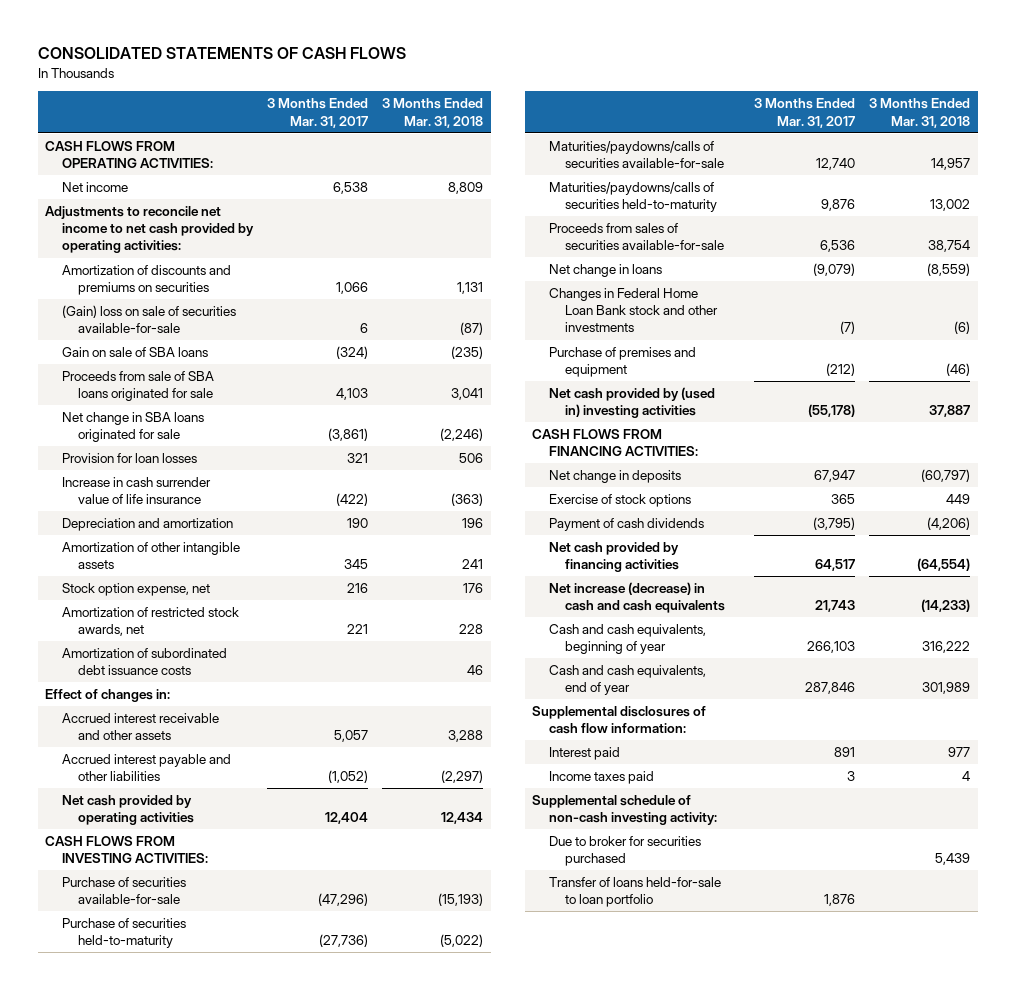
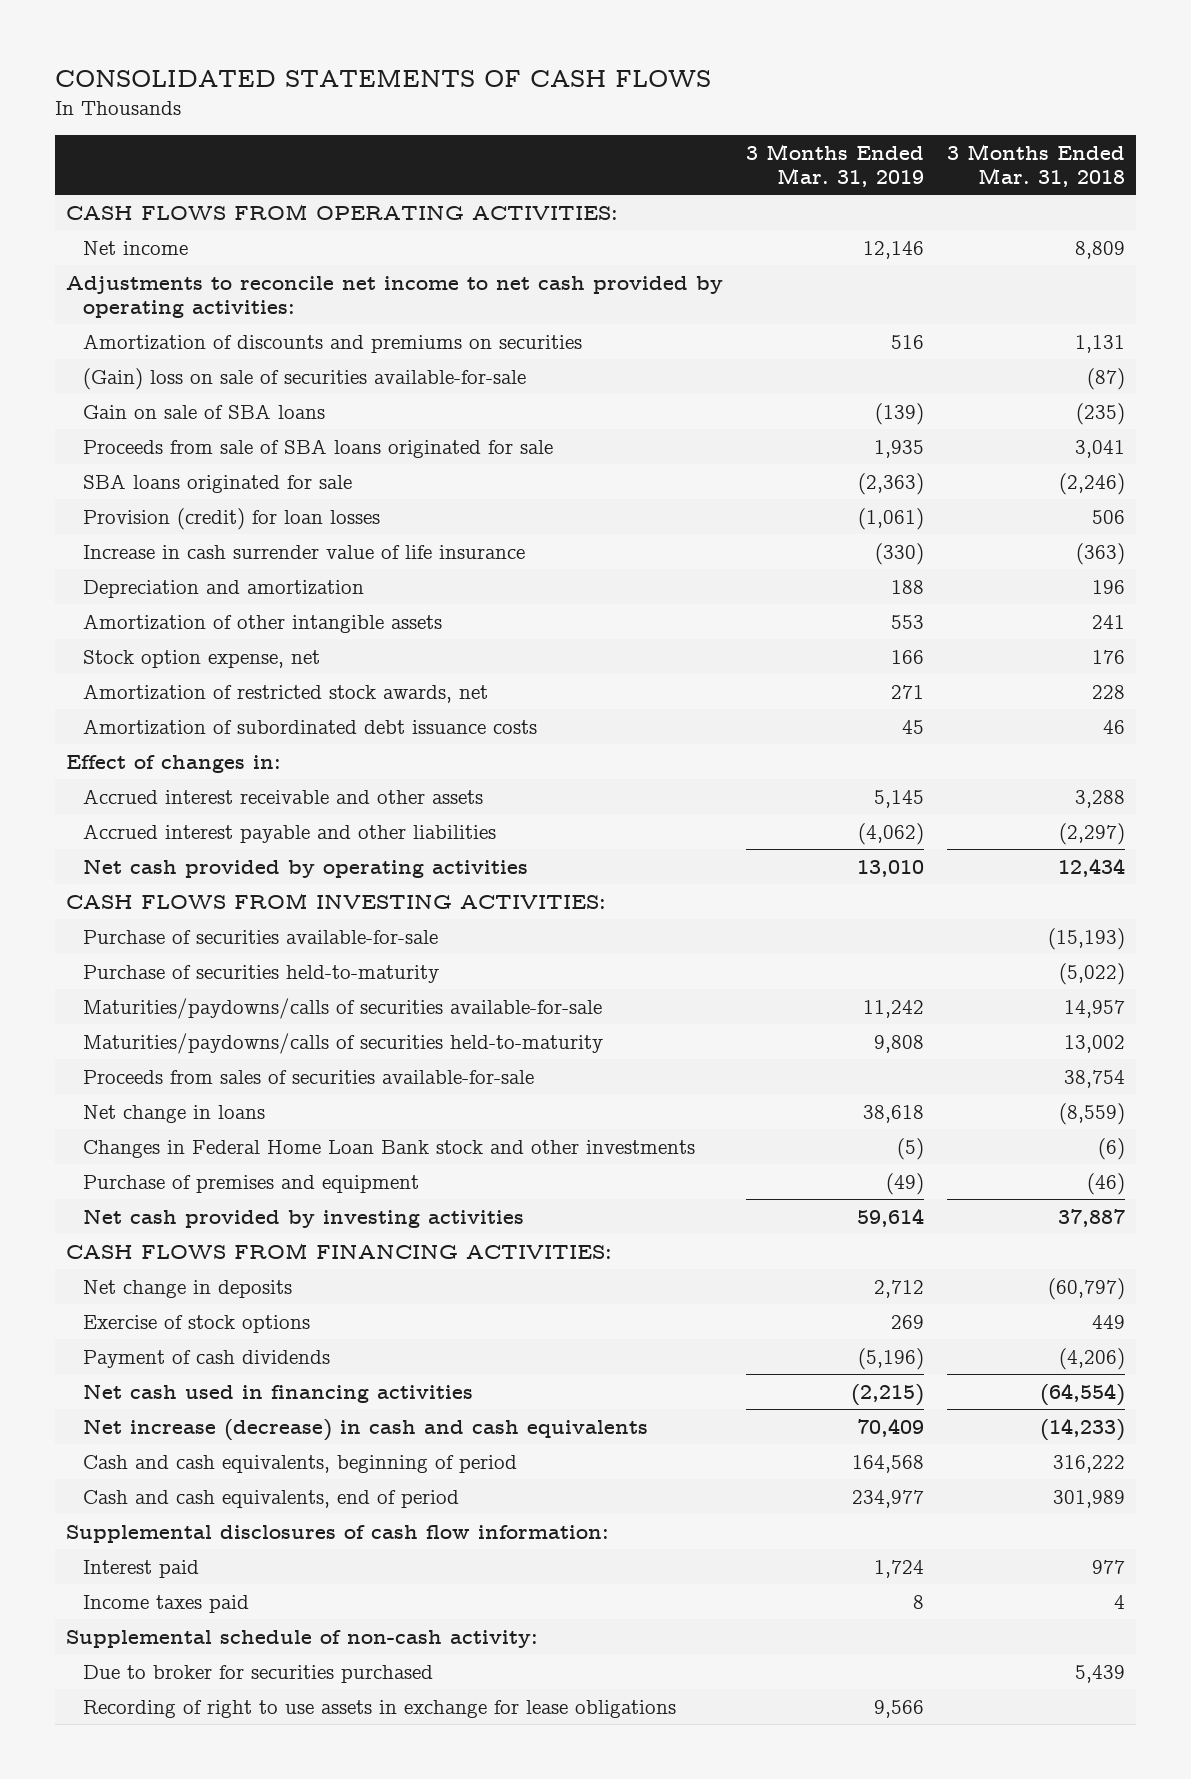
- | 3 Months Ended Mar. 31, 2017 | 3 Months Ended Mar. 31, 2018
+ | 3 Months Ended Mar. 31, 2019 | 3 Months Ended Mar. 31, 2018
- Net change in SBA loans originated for sale | (3,861) | (2,246)
- Provision for loan losses | 321 | 506
+ SBA loans originated for sale | (2,363) | (2,246)
+ Provision (credit) for loan losses | (1,061) | 506
- Net cash provided by (used in) investing activities | (55,178) | 37,887
+ Net cash provided by investing activities | 59,614 | 37,887
- Net cash provided by financing activities | 64,517 | (64,554)
+ Net cash used in financing activities | (2,215) | (64,554)
- Cash and cash equivalents, beginning of year | 266,103 | 316,222
- Cash and cash equivalents, end of year | 287,846 | 301,989
+ Cash and cash equivalents, beginning of period | 164,568 | 316,222
+ Cash and cash equivalents, end of period | 234,977 | 301,989
- Supplemental schedule of non-cash investing activity:
+ Supplemental schedule of non-cash activity:
- Transfer of loans held-for-sale to loan portfolio | 1,876 |
+ Recording of right to use assets in exchange for lease obligations | 9,566 |

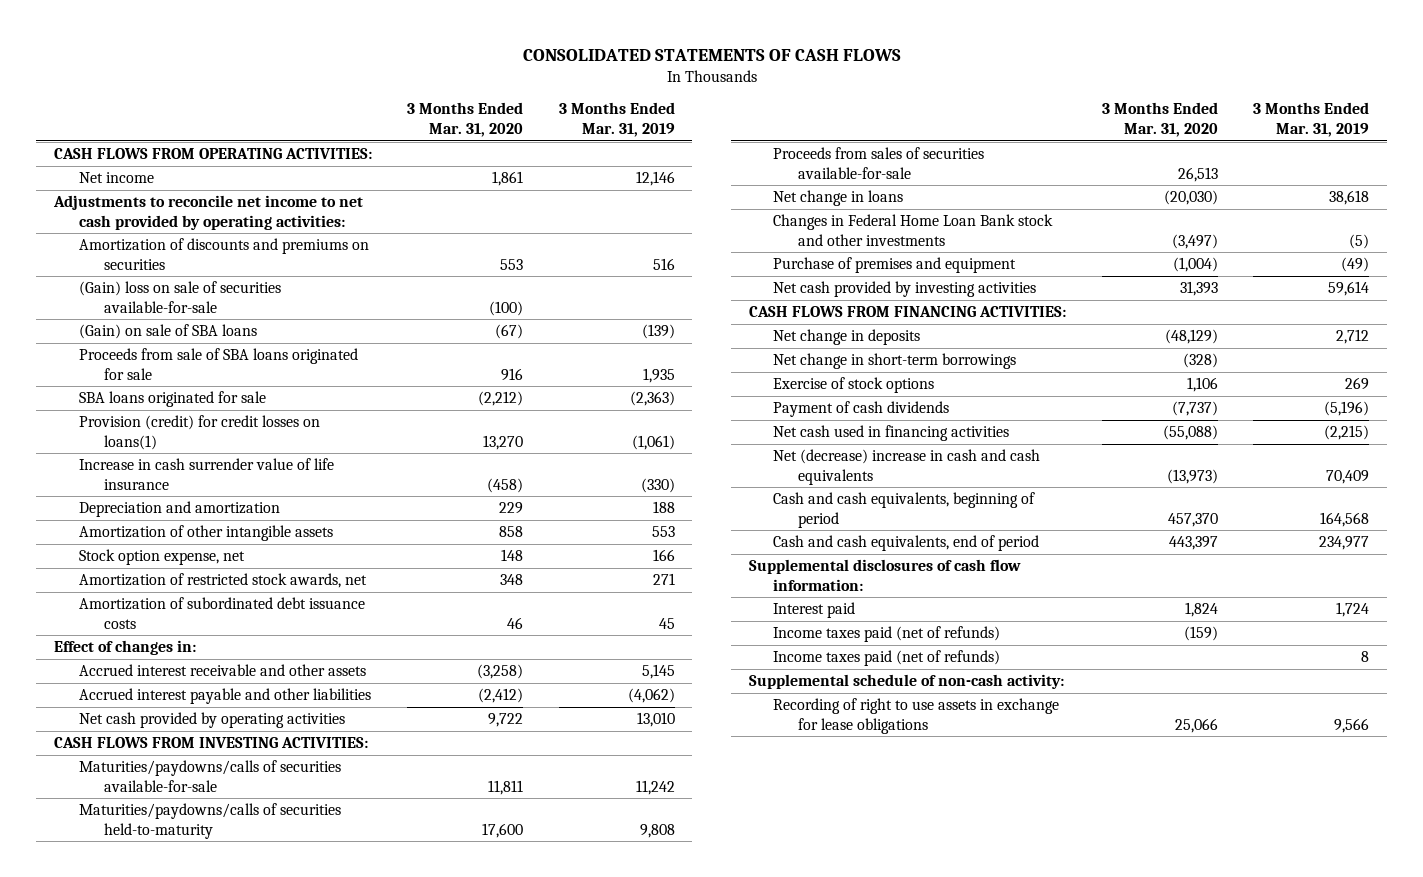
- | 3 Months Ended Mar. 31, 2019 | 3 Months Ended Mar. 31, 2018
+ | 3 Months Ended Mar. 31, 2020 | 3 Months Ended Mar. 31, 2019
- Gain on sale of SBA loans | (139) | (235)
+ (Gain) on sale of SBA loans | (67) | (139)
- Provision (credit) for loan losses | (1,061) | 506
+ Provision (credit) for credit losses on loans(1) | 13,270 | (1,061)
- Purchase of securities available-for-sale | | (15,193)
- Purchase of securities held-to-maturity | | (5,022)
+ Net change in short-term borrowings | (328) |
- Net increase (decrease) in cash and cash equivalents | 70,409 | (14,233)
+ Net (decrease) increase in cash and cash equivalents | (13,973) | 70,409
- Income taxes paid | 8 | 4
+ Income taxes paid (net of refunds) | (159) |
+ Income taxes paid (net of refunds) | | 8
- Due to broker for securities purchased | | 5,439

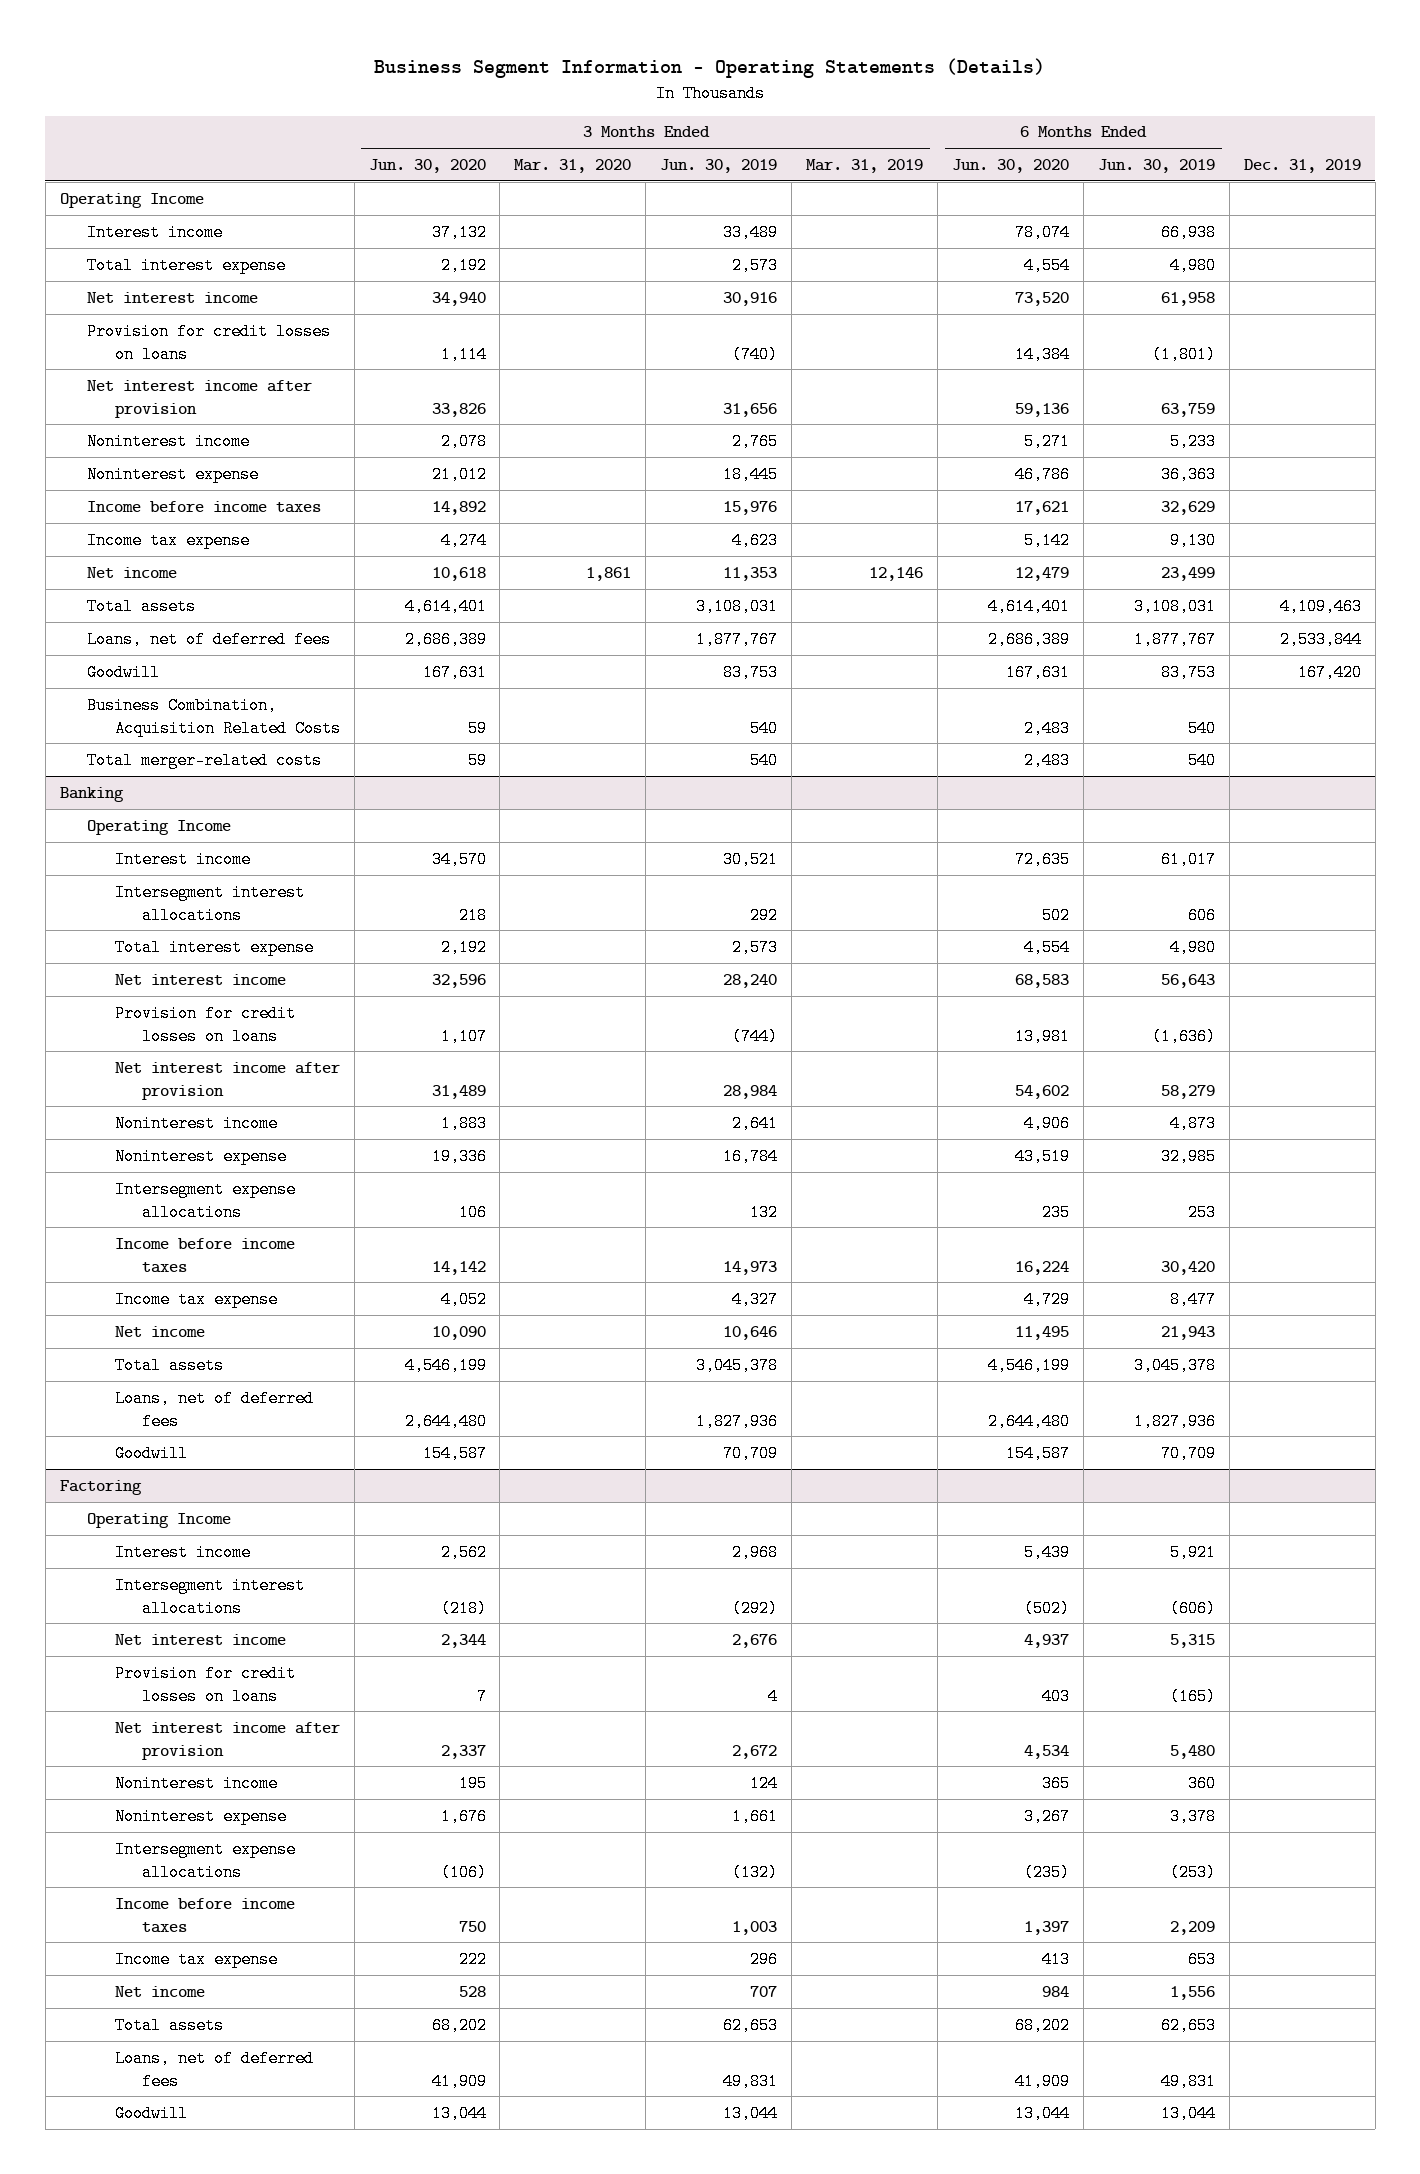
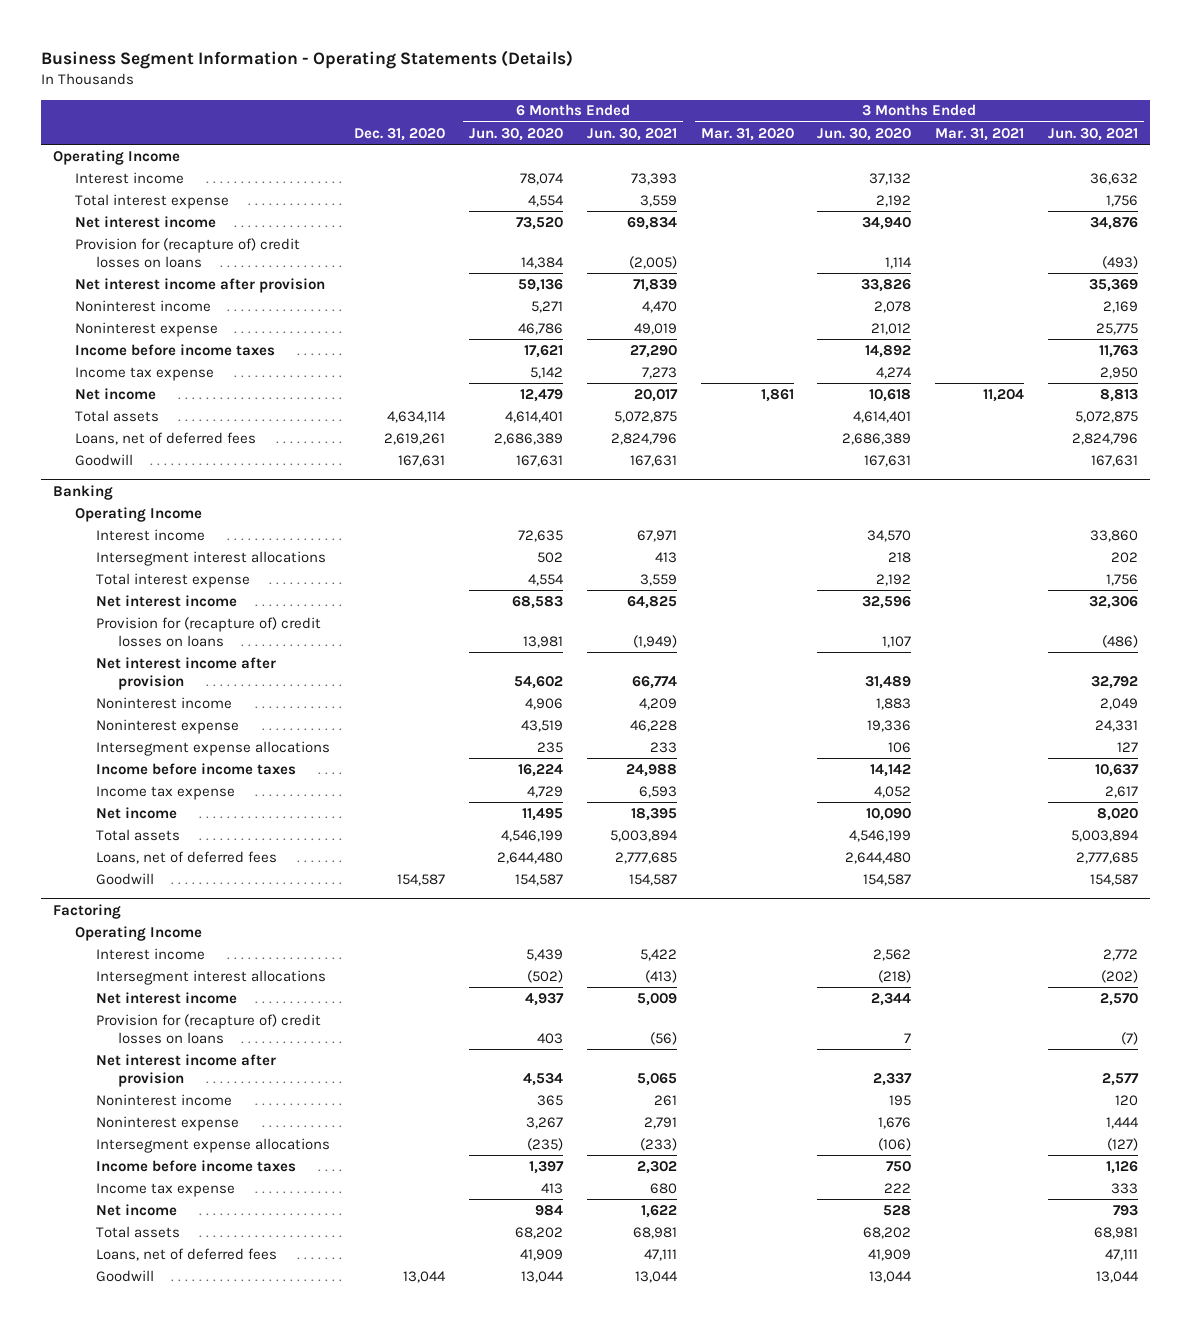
- | 3 Months Ended Jun. 30, 2020 | 3 Months Ended Mar. 31, 2020 | 3 Months Ended Jun. 30, 2019 | 3 Months Ended Mar. 31, 2019 | 6 Months Ended Jun. 30, 2020 | 6 Months Ended Jun. 30, 2019 | Dec. 31, 2019
+ | Dec. 31, 2020 | 6 Months Ended Jun. 30, 2020 | 6 Months Ended Jun. 30, 2021 | 3 Months Ended Mar. 31, 2020 | 3 Months Ended Jun. 30, 2020 | 3 Months Ended Mar. 31, 2021 | 3 Months Ended Jun. 30, 2021
- Provision for credit losses on loans | 1,114 | | (740) | | 14,384 | (1,801) |
+ Provision for (recapture of) credit losses on loans | | 14,384 | (2,005) | | 1,114 | | (493)
- Business Combination, Acquisition Related Costs | 59 | | 540 | | 2,483 | 540 |
- Total merger-related costs | 59 | | 540 | | 2,483 | 540 |
@ Banking
- Provision for credit losses on loans | 1,107 | | (744) | | 13,981 | (1,636) |
+ Provision for (recapture of) credit losses on loans | | 13,981 | (1,949) | | 1,107 | | (486)
@ Factoring
- Provision for credit losses on loans | 7 | | 4 | | 403 | (165) |
+ Provision for (recapture of) credit losses on loans | | 403 | (56) | | 7 | | (7)

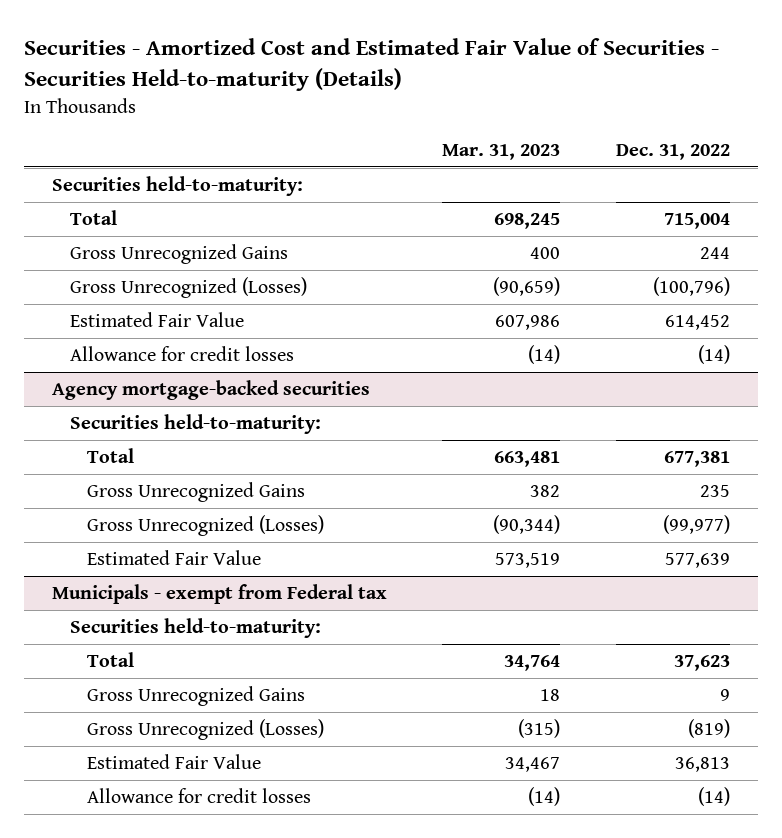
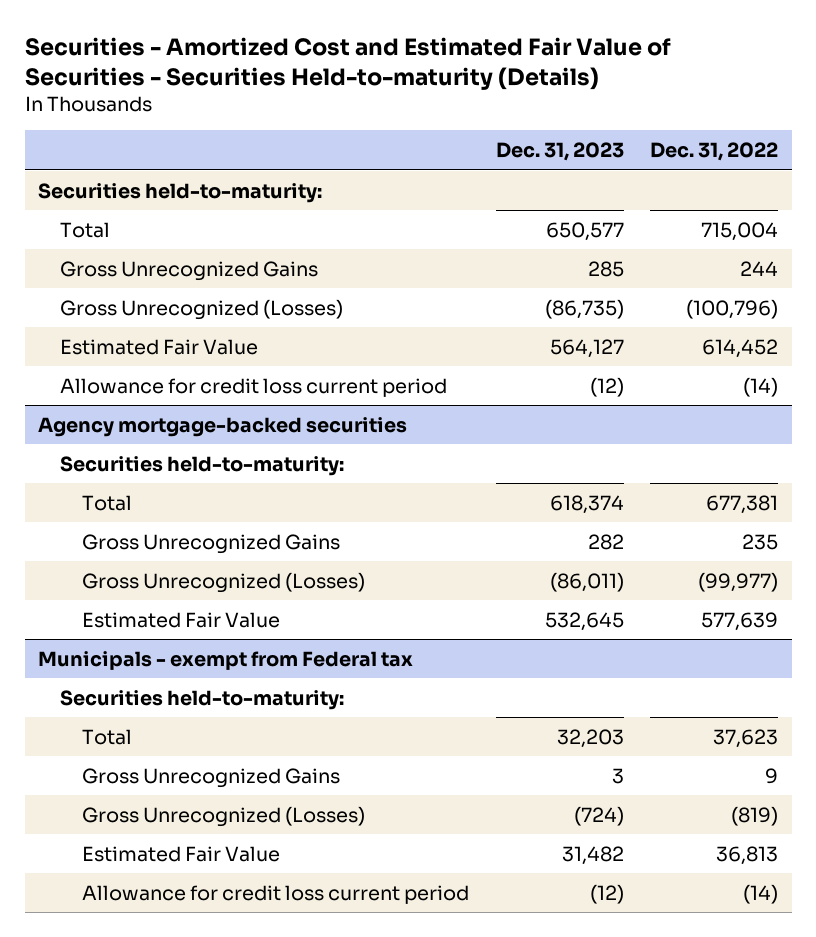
- | Mar. 31, 2023 | Dec. 31, 2022
+ | Dec. 31, 2023 | Dec. 31, 2022
- Allowance for credit losses | (14) | (14)
+ Allowance for credit loss current period | (12) | (14)
@ Municipals - exempt from Federal tax
- Allowance for credit losses | (14) | (14)
+ Allowance for credit loss current period | (12) | (14)

